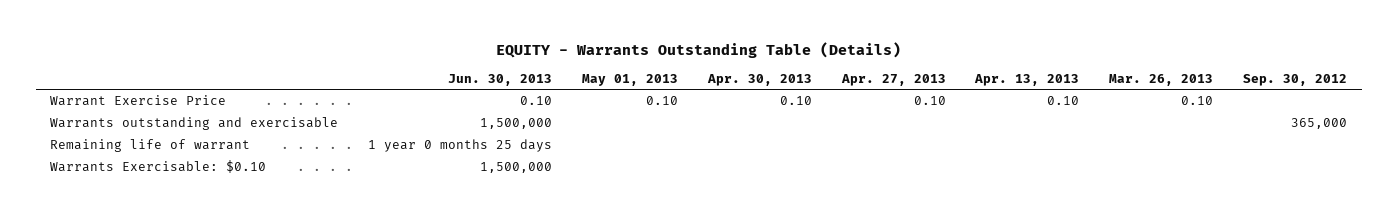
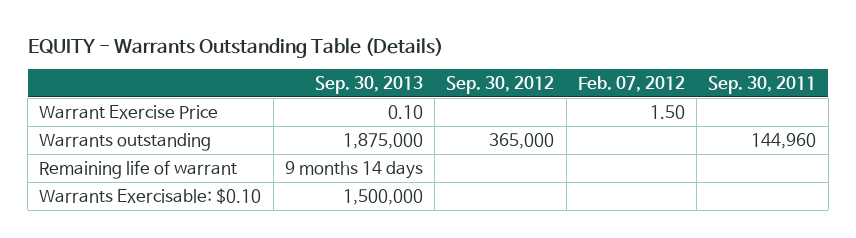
- | Jun. 30, 2013 | May 01, 2013 | Apr. 30, 2013 | Apr. 27, 2013 | Apr. 13, 2013 | Mar. 26, 2013 | Sep. 30, 2012
+ | Sep. 30, 2013 | Sep. 30, 2012 | Feb. 07, 2012 | Sep. 30, 2011
- Warrants outstanding and exercisable | 1,500,000 | | | | | | 365,000
+ Warrants outstanding | 1,875,000 | 365,000 | | 144,960

